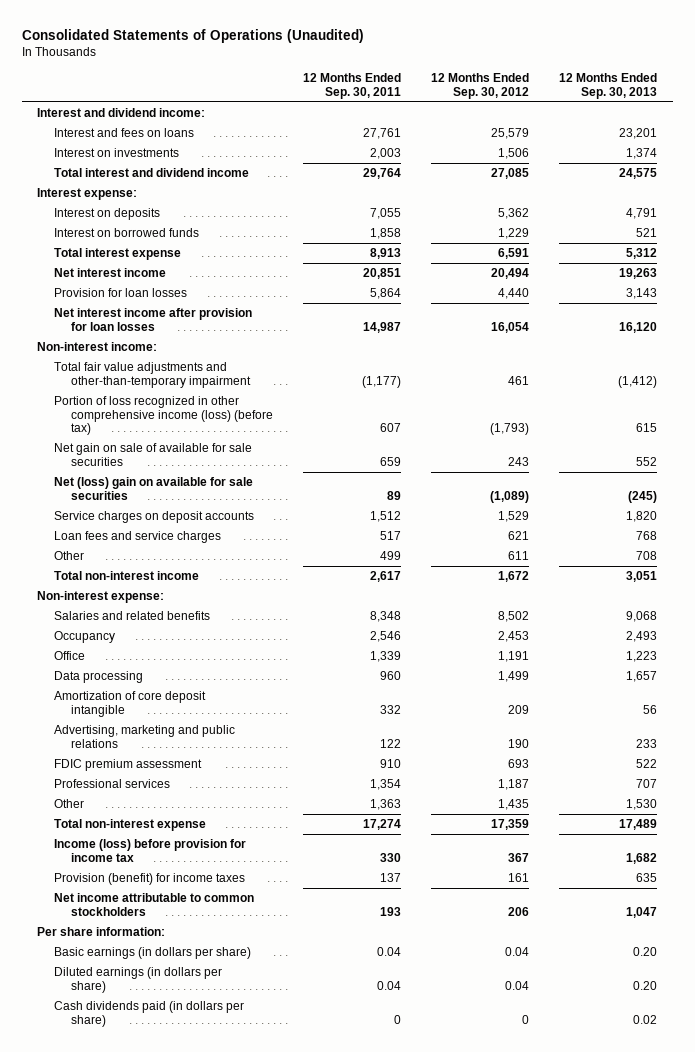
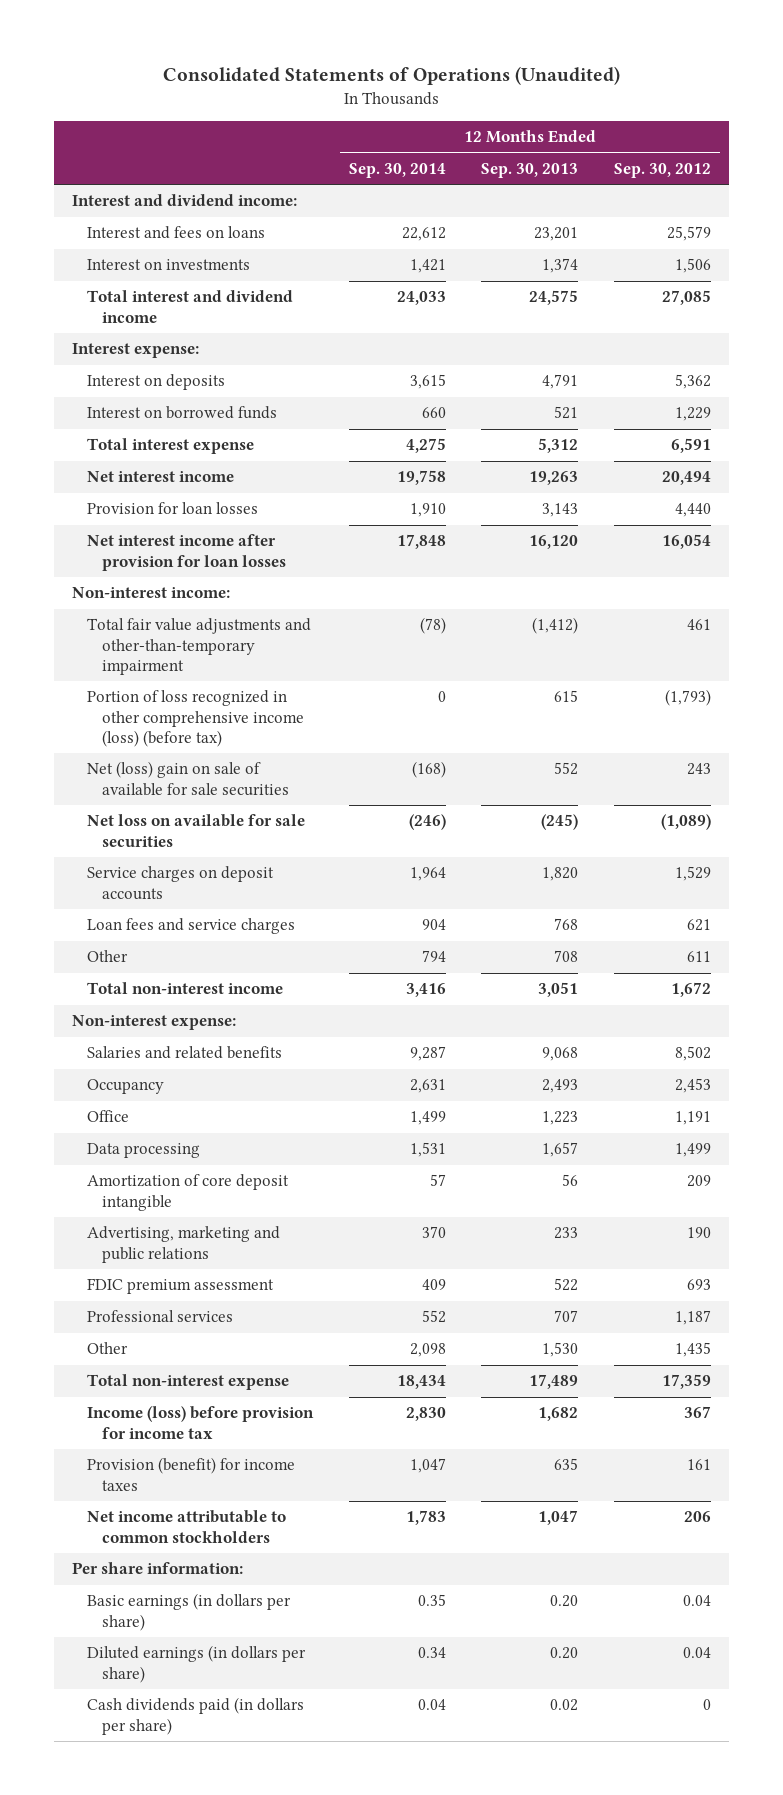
- | 12 Months Ended Sep. 30, 2011 | 12 Months Ended Sep. 30, 2012 | 12 Months Ended Sep. 30, 2013
+ | 12 Months Ended Sep. 30, 2014 | 12 Months Ended Sep. 30, 2013 | 12 Months Ended Sep. 30, 2012
- Net gain on sale of available for sale securities | 659 | 243 | 552
- Net (loss) gain on available for sale securities | 89 | (1,089) | (245)
+ Net (loss) gain on sale of available for sale securities | (168) | 552 | 243
+ Net loss on available for sale securities | (246) | (245) | (1,089)

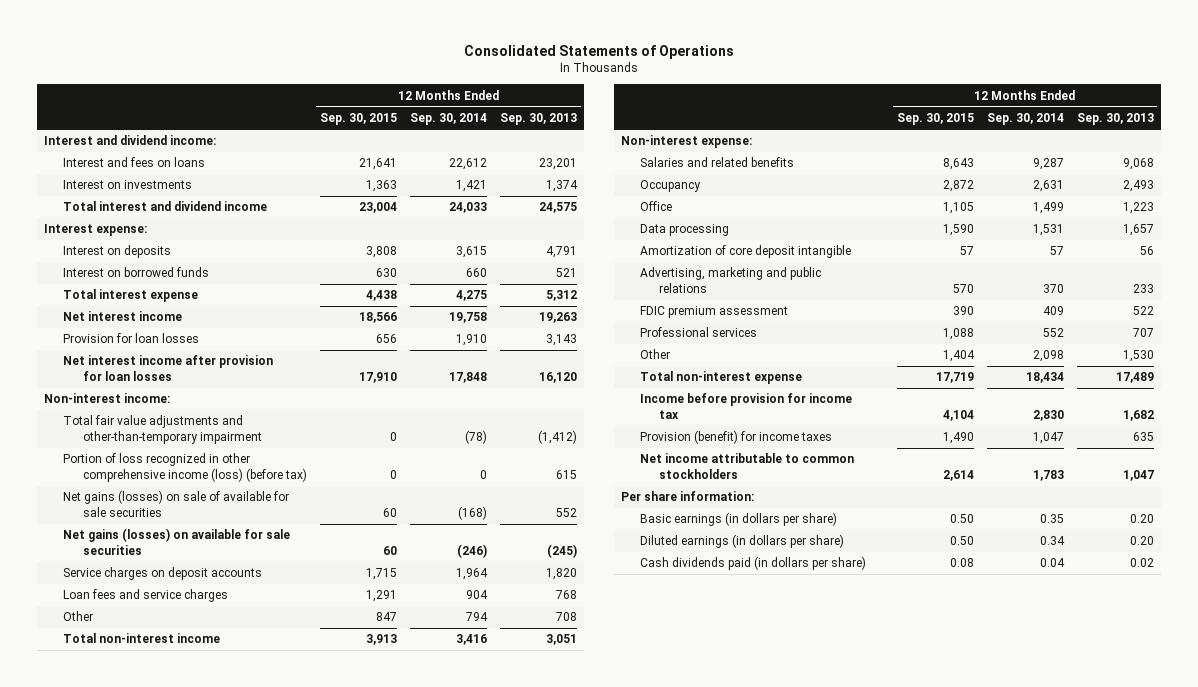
- Consolidated Statements of Operations (Unaudited)
+ Consolidated Statements of Operations
- | 12 Months Ended Sep. 30, 2014 | 12 Months Ended Sep. 30, 2013 | 12 Months Ended Sep. 30, 2012
+ | 12 Months Ended Sep. 30, 2015 | 12 Months Ended Sep. 30, 2014 | 12 Months Ended Sep. 30, 2013
- Net (loss) gain on sale of available for sale securities | (168) | 552 | 243
- Net loss on available for sale securities | (246) | (245) | (1,089)
+ Net gains (losses) on sale of available for sale securities | 60 | (168) | 552
+ Net gains (losses) on available for sale securities | 60 | (246) | (245)
- Income (loss) before provision for income tax | 2,830 | 1,682 | 367
+ Income before provision for income tax | 4,104 | 2,830 | 1,682

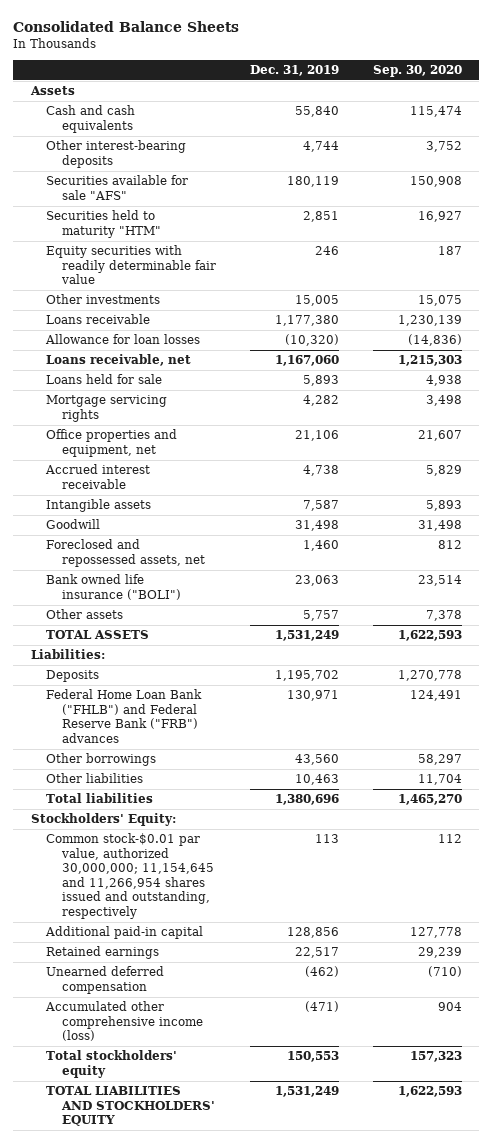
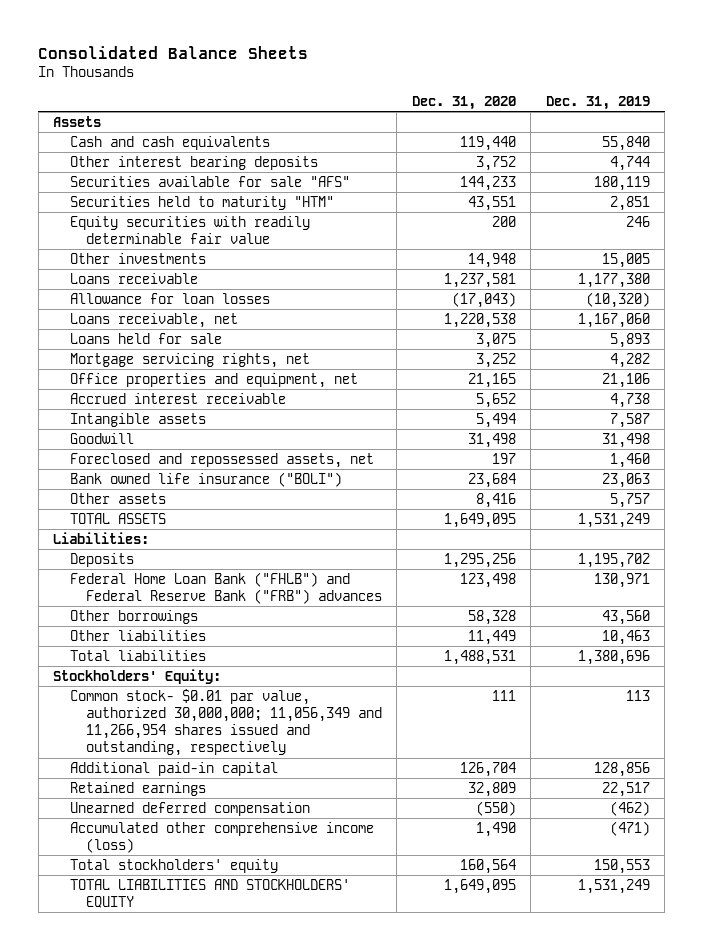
- | Dec. 31, 2019 | Sep. 30, 2020
+ | Dec. 31, 2020 | Dec. 31, 2019
- Other interest-bearing deposits | 4,744 | 3,752
+ Other interest bearing deposits | 3,752 | 4,744
- Mortgage servicing rights | 4,282 | 3,498
+ Mortgage servicing rights, net | 3,252 | 4,282
- Common stock-$0.01 par value, authorized 30,000,000; 11,154,645 and 11,266,954 shares issued and outstanding, respectively | 113 | 112
+ Common stock- $0.01 par value, authorized 30,000,000; 11,056,349 and 11,266,954 shares issued and outstanding, respectively | 111 | 113

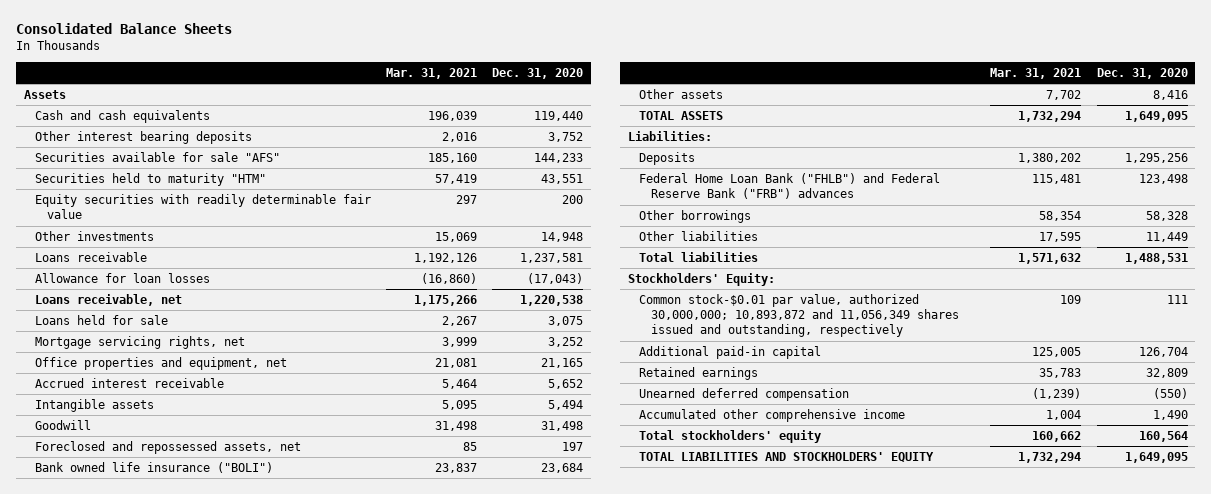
- | Dec. 31, 2020 | Dec. 31, 2019
+ | Mar. 31, 2021 | Dec. 31, 2020
- Common stock- $0.01 par value, authorized 30,000,000; 11,056,349 and 11,266,954 shares issued and outstanding, respectively | 111 | 113
+ Common stock-$0.01 par value, authorized 30,000,000; 10,893,872 and 11,056,349 shares issued and outstanding, respectively | 109 | 111
- Accumulated other comprehensive income (loss) | 1,490 | (471)
+ Accumulated other comprehensive income | 1,004 | 1,490

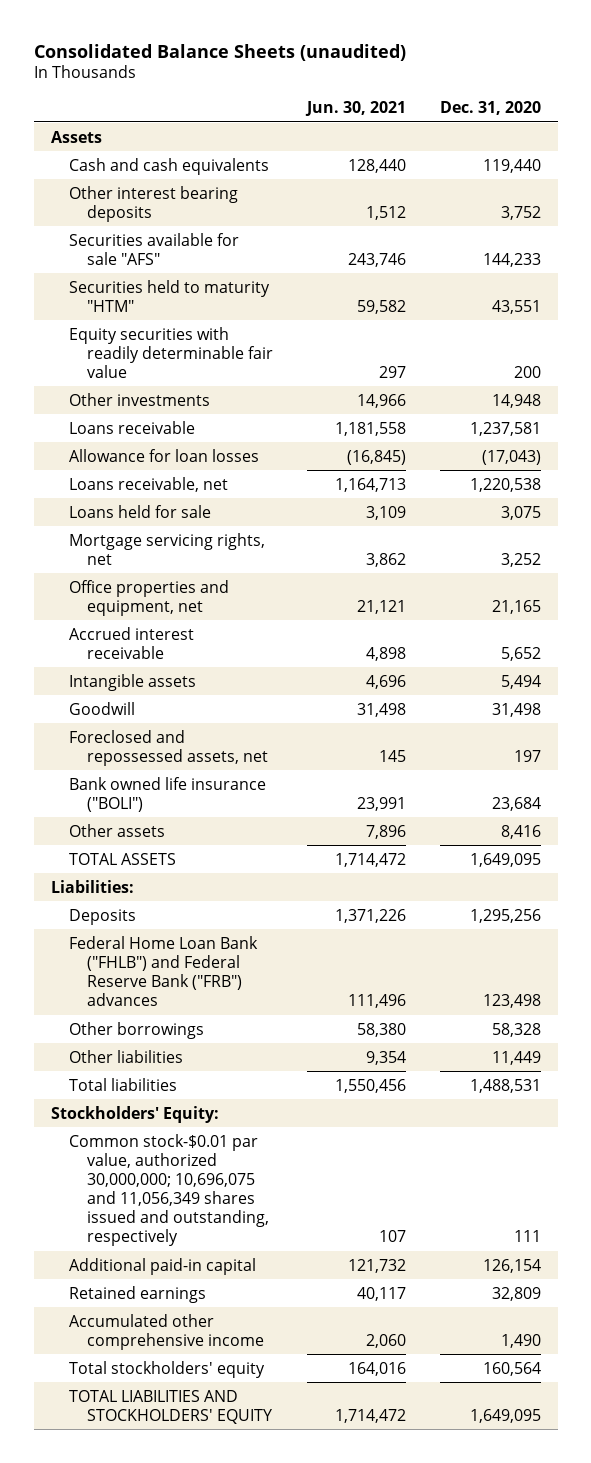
- Consolidated Balance Sheets
+ Consolidated Balance Sheets (unaudited)
- | Mar. 31, 2021 | Dec. 31, 2020
+ | Jun. 30, 2021 | Dec. 31, 2020
- Common stock-$0.01 par value, authorized 30,000,000; 10,893,872 and 11,056,349 shares issued and outstanding, respectively | 109 | 111
- Additional paid-in capital | 125,005 | 126,704
+ Common stock-$0.01 par value, authorized 30,000,000; 10,696,075 and 11,056,349 shares issued and outstanding, respectively | 107 | 111
+ Additional paid-in capital | 121,732 | 126,154
- Unearned deferred compensation | (1,239) | (550)

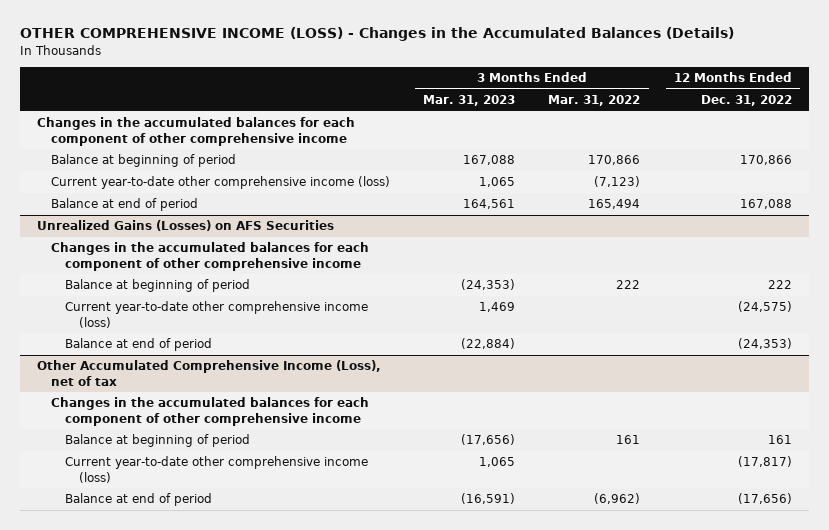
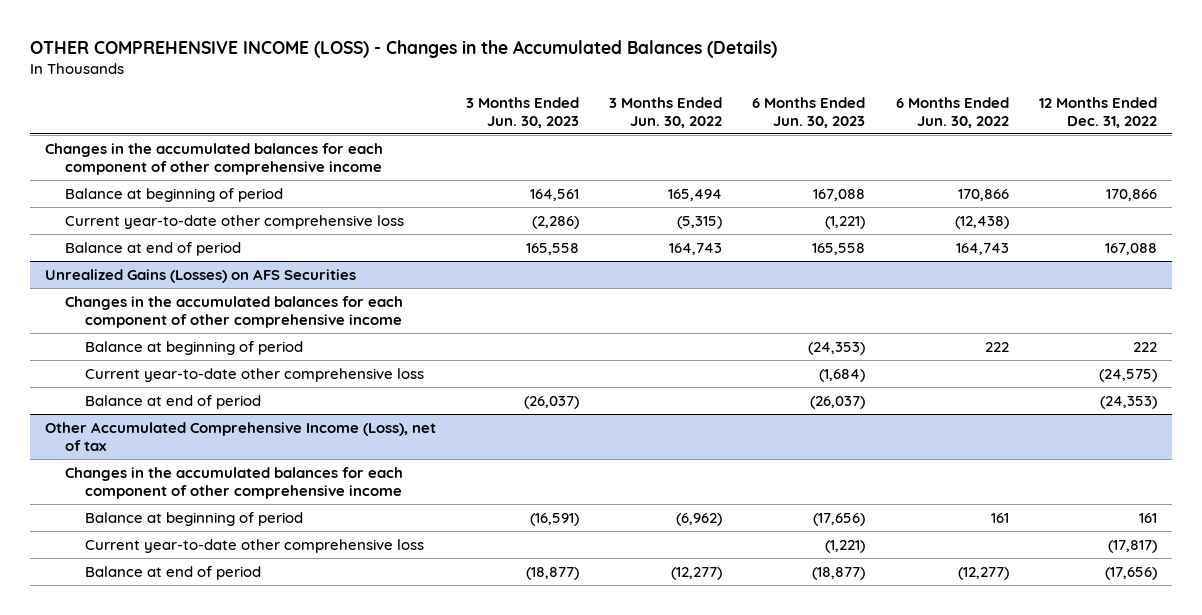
- | 3 Months Ended Mar. 31, 2023 | 3 Months Ended Mar. 31, 2022 | 12 Months Ended Dec. 31, 2022
+ | 3 Months Ended Jun. 30, 2023 | 3 Months Ended Jun. 30, 2022 | 6 Months Ended Jun. 30, 2023 | 6 Months Ended Jun. 30, 2022 | 12 Months Ended Dec. 31, 2022
- Current year-to-date other comprehensive income (loss) | 1,065 | (7,123) |
+ Current year-to-date other comprehensive loss | (2,286) | (5,315) | (1,221) | (12,438) |
@ Unrealized Gains (Losses) on AFS Securities
- Current year-to-date other comprehensive income (loss) | 1,469 | | (24,575)
+ Current year-to-date other comprehensive loss | | | (1,684) | | (24,575)
@ Other Accumulated Comprehensive Income (Loss), net of tax
- Current year-to-date other comprehensive income (loss) | 1,065 | | (17,817)
+ Current year-to-date other comprehensive loss | | | (1,221) | | (17,817)

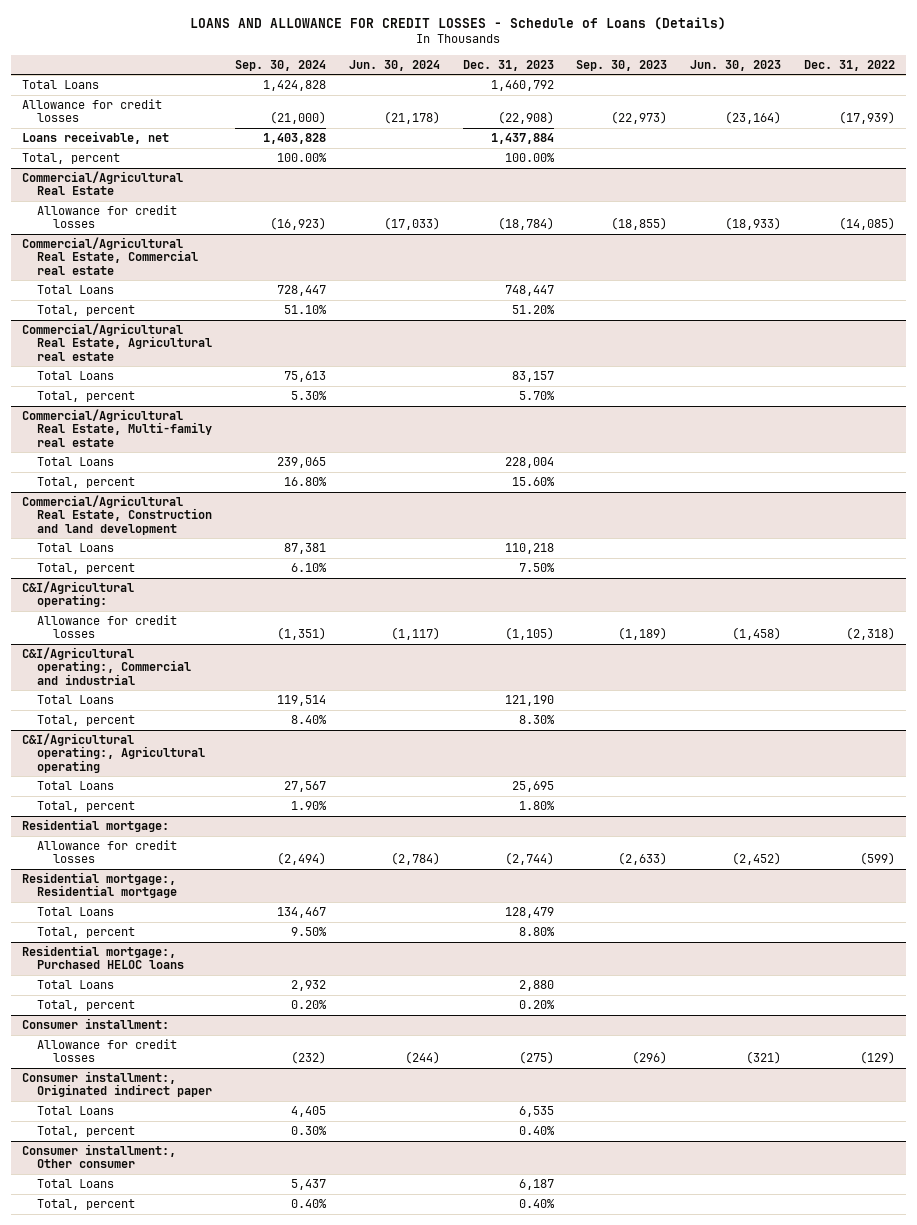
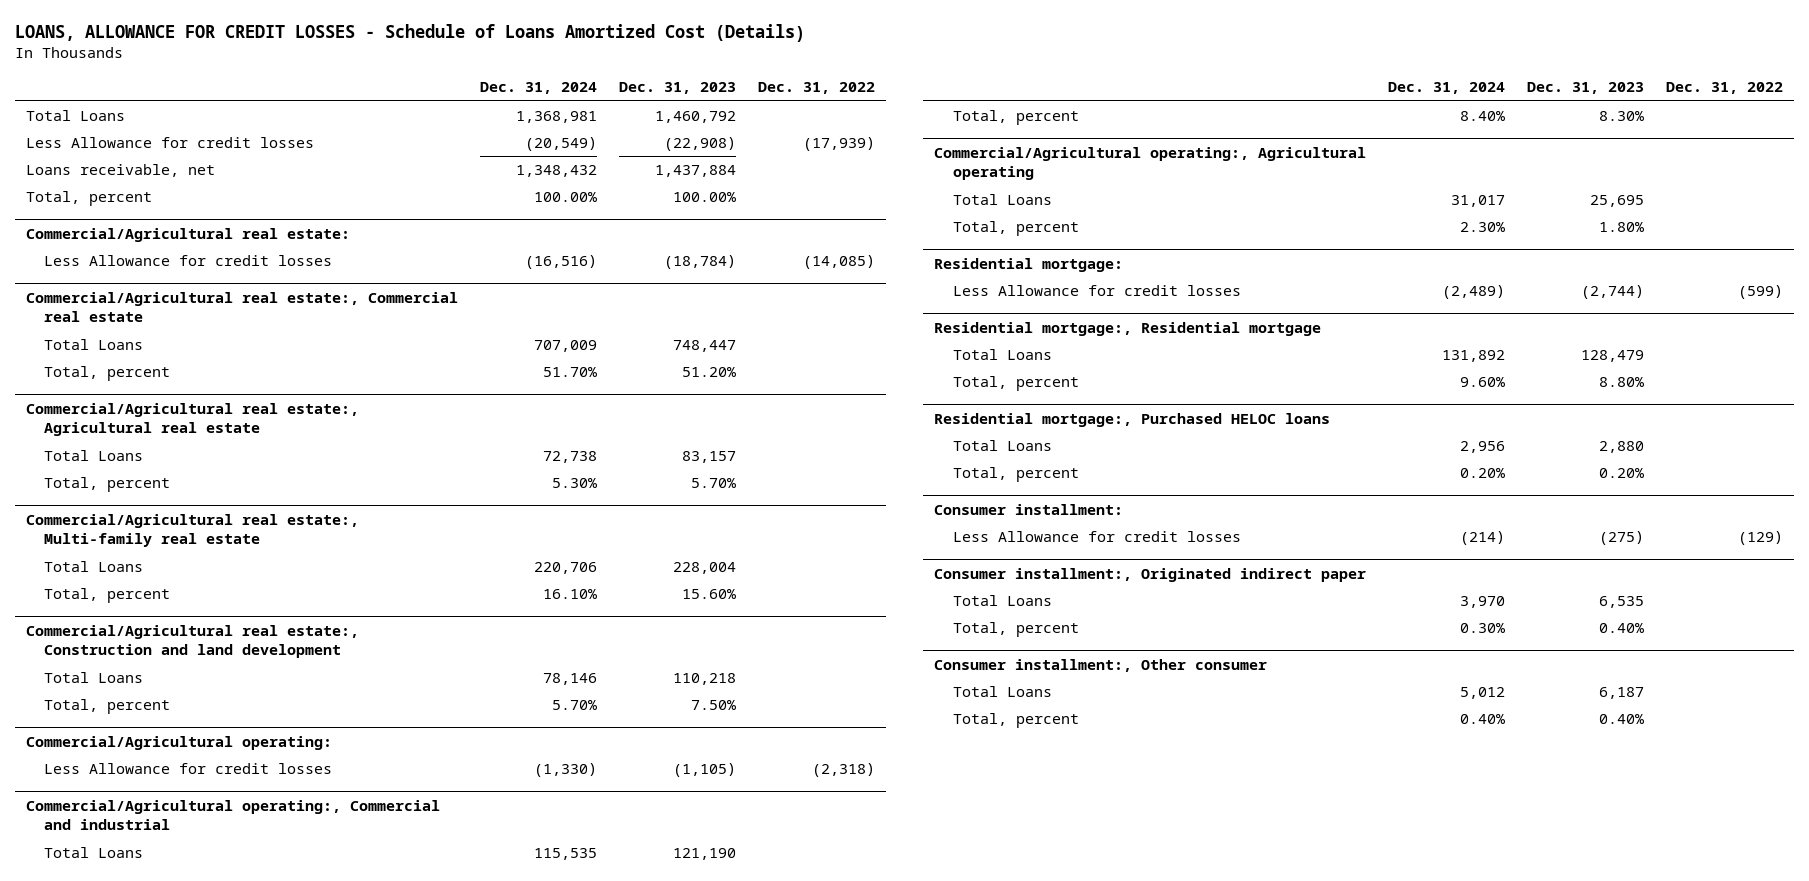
- LOANS AND ALLOWANCE FOR CREDIT LOSSES - Schedule of Loans (Details)
+ LOANS, ALLOWANCE FOR CREDIT LOSSES - Schedule of Loans Amortized Cost (Details)
- | Sep. 30, 2024 | Jun. 30, 2024 | Dec. 31, 2023 | Sep. 30, 2023 | Jun. 30, 2023 | Dec. 31, 2022
+ | Dec. 31, 2024 | Dec. 31, 2023 | Dec. 31, 2022
- Allowance for credit losses | (21,000) | (21,178) | (22,908) | (22,973) | (23,164) | (17,939)
+ Less Allowance for credit losses | (20,549) | (22,908) | (17,939)
- Commercial/Agricultural Real Estate
- Allowance for credit losses | (16,923) | (17,033) | (18,784) | (18,855) | (18,933) | (14,085)
- Commercial/Agricultural Real Estate, Commercial real estate
+ Commercial/Agricultural real estate:
+ Less Allowance for credit losses | (16,516) | (18,784) | (14,085)
+ Commercial/Agricultural real estate:, Commercial real estate
- Commercial/Agricultural Real Estate, Agricultural real estate
+ Commercial/Agricultural real estate:, Agricultural real estate
- Commercial/Agricultural Real Estate, Multi-family real estate
+ Commercial/Agricultural real estate:, Multi-family real estate
- Commercial/Agricultural Real Estate, Construction and land development
+ Commercial/Agricultural real estate:, Construction and land development
- C&I/Agricultural operating:
- Allowance for credit losses | (1,351) | (1,117) | (1,105) | (1,189) | (1,458) | (2,318)
- C&I/Agricultural operating:, Commercial and industrial
+ Commercial/Agricultural operating:
+ Less Allowance for credit losses | (1,330) | (1,105) | (2,318)
+ Commercial/Agricultural operating:, Commercial and industrial
- C&I/Agricultural operating:, Agricultural operating
+ Commercial/Agricultural operating:, Agricultural operating
@ Residential mortgage:
- Allowance for credit losses | (2,494) | (2,784) | (2,744) | (2,633) | (2,452) | (599)
+ Less Allowance for credit losses | (2,489) | (2,744) | (599)
@ Consumer installment:
- Allowance for credit losses | (232) | (244) | (275) | (296) | (321) | (129)
+ Less Allowance for credit losses | (214) | (275) | (129)

